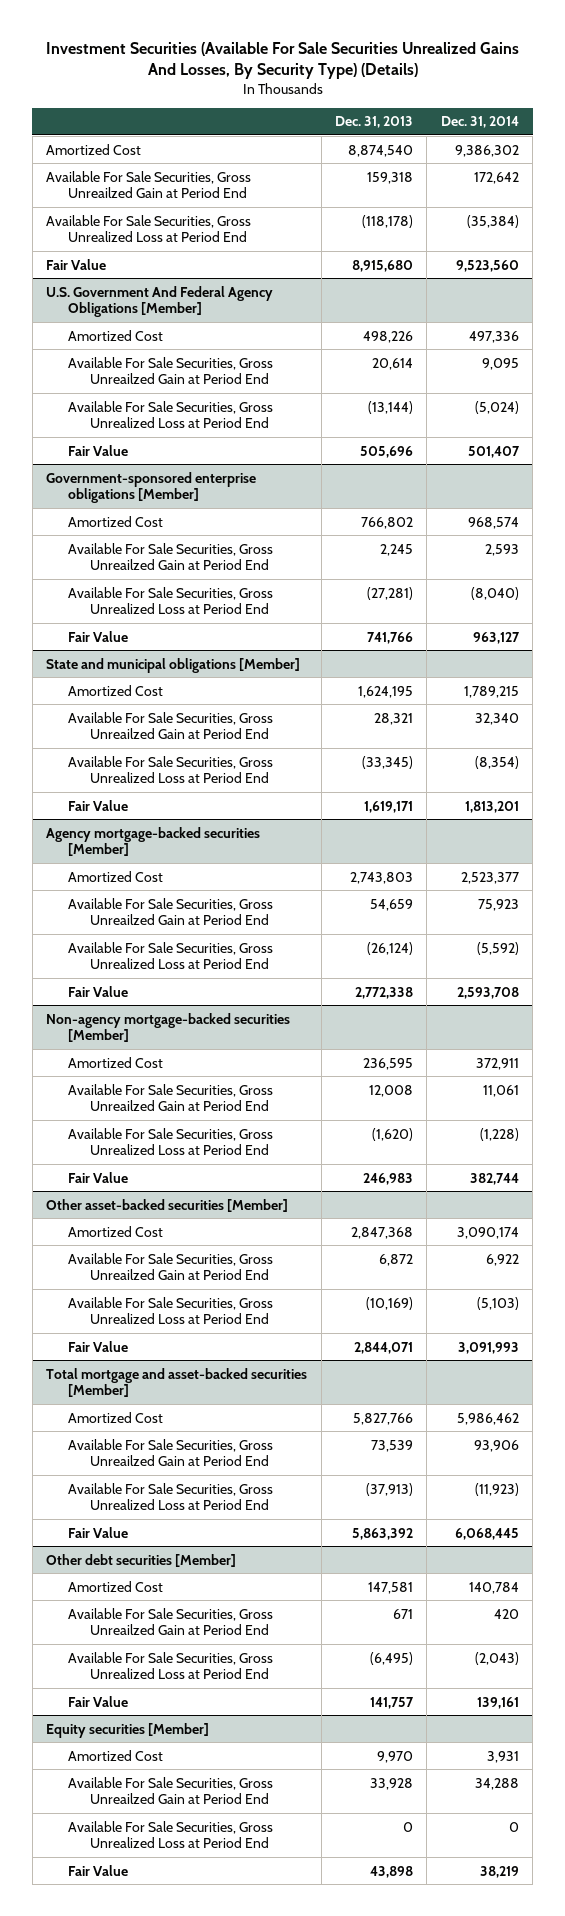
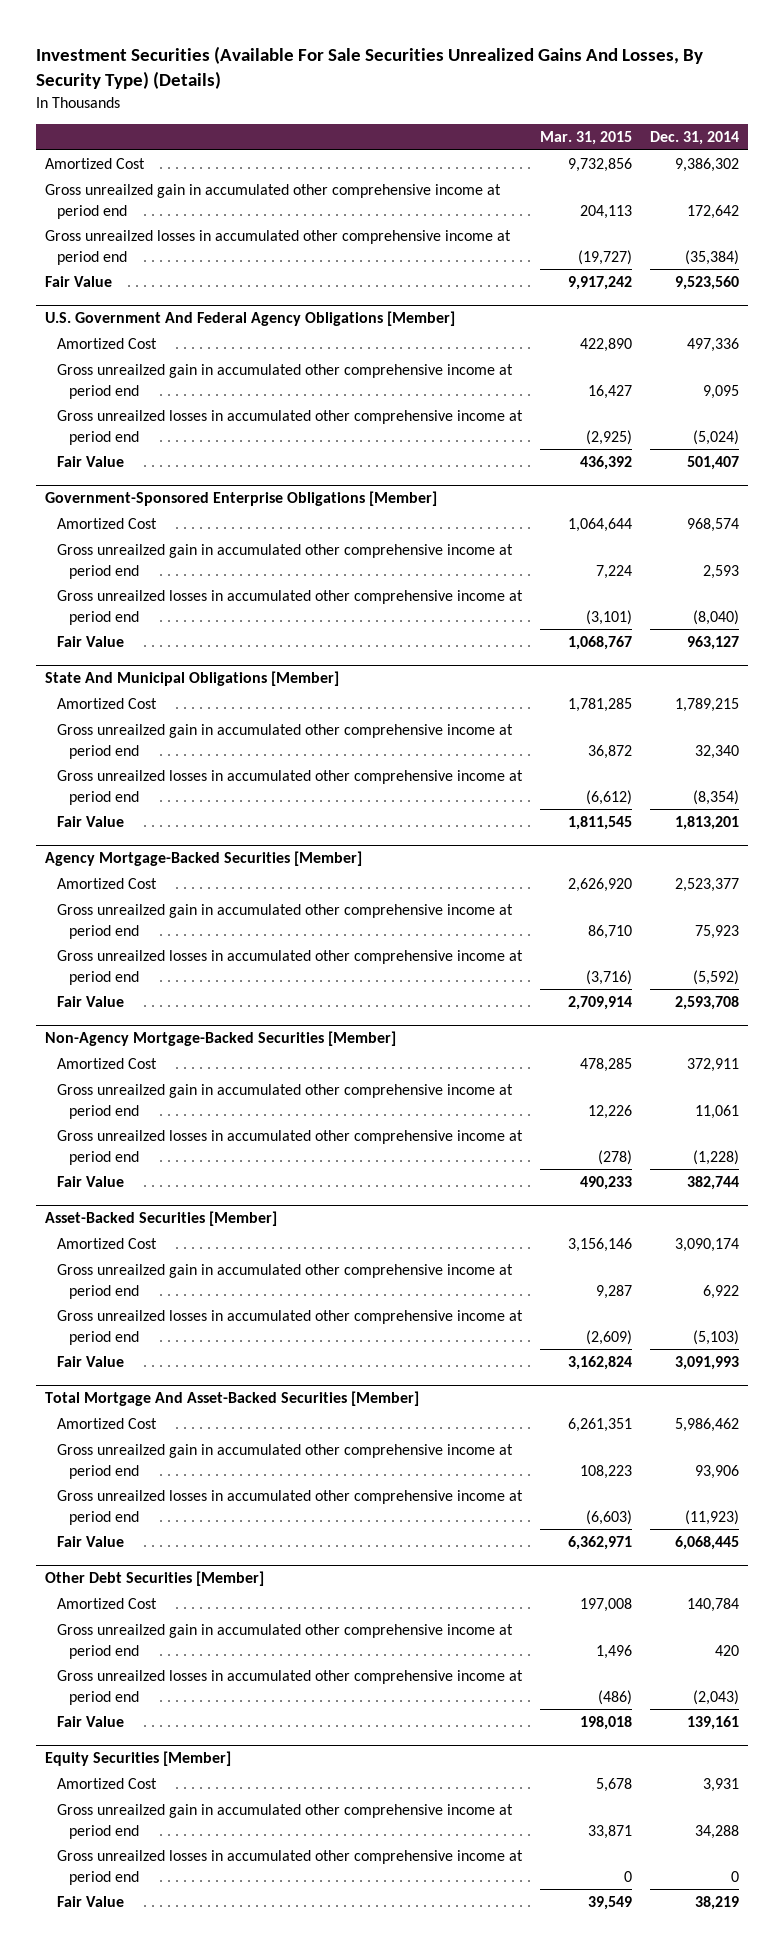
- | Dec. 31, 2013 | Dec. 31, 2014
+ | Mar. 31, 2015 | Dec. 31, 2014
- Available For Sale Securities, Gross Unreailzed Gain at Period End | 159,318 | 172,642
- Available For Sale Securities, Gross Unrealized Loss at Period End | (118,178) | (35,384)
+ Gross unreailzed gain in accumulated other comprehensive income at period end | 204,113 | 172,642
+ Gross unreailzed losses in accumulated other comprehensive income at period end | (19,727) | (35,384)
@ U.S. Government And Federal Agency Obligations [Member]
- Available For Sale Securities, Gross Unreailzed Gain at Period End | 20,614 | 9,095
- Available For Sale Securities, Gross Unrealized Loss at Period End | (13,144) | (5,024)
+ Gross unreailzed gain in accumulated other comprehensive income at period end | 16,427 | 9,095
+ Gross unreailzed losses in accumulated other comprehensive income at period end | (2,925) | (5,024)
- Government-sponsored enterprise obligations [Member]
+ Government-Sponsored Enterprise Obligations [Member]
- Available For Sale Securities, Gross Unreailzed Gain at Period End | 2,245 | 2,593
- Available For Sale Securities, Gross Unrealized Loss at Period End | (27,281) | (8,040)
+ Gross unreailzed gain in accumulated other comprehensive income at period end | 7,224 | 2,593
+ Gross unreailzed losses in accumulated other comprehensive income at period end | (3,101) | (8,040)
- State and municipal obligations [Member]
+ State And Municipal Obligations [Member]
- Available For Sale Securities, Gross Unreailzed Gain at Period End | 28,321 | 32,340
- Available For Sale Securities, Gross Unrealized Loss at Period End | (33,345) | (8,354)
+ Gross unreailzed gain in accumulated other comprehensive income at period end | 36,872 | 32,340
+ Gross unreailzed losses in accumulated other comprehensive income at period end | (6,612) | (8,354)
- Agency mortgage-backed securities [Member]
+ Agency Mortgage-Backed Securities [Member]
- Available For Sale Securities, Gross Unreailzed Gain at Period End | 54,659 | 75,923
- Available For Sale Securities, Gross Unrealized Loss at Period End | (26,124) | (5,592)
+ Gross unreailzed gain in accumulated other comprehensive income at period end | 86,710 | 75,923
+ Gross unreailzed losses in accumulated other comprehensive income at period end | (3,716) | (5,592)
- Non-agency mortgage-backed securities [Member]
+ Non-Agency Mortgage-Backed Securities [Member]
- Available For Sale Securities, Gross Unreailzed Gain at Period End | 12,008 | 11,061
- Available For Sale Securities, Gross Unrealized Loss at Period End | (1,620) | (1,228)
+ Gross unreailzed gain in accumulated other comprehensive income at period end | 12,226 | 11,061
+ Gross unreailzed losses in accumulated other comprehensive income at period end | (278) | (1,228)
- Other asset-backed securities [Member]
+ Asset-Backed Securities [Member]
- Available For Sale Securities, Gross Unreailzed Gain at Period End | 6,872 | 6,922
- Available For Sale Securities, Gross Unrealized Loss at Period End | (10,169) | (5,103)
+ Gross unreailzed gain in accumulated other comprehensive income at period end | 9,287 | 6,922
+ Gross unreailzed losses in accumulated other comprehensive income at period end | (2,609) | (5,103)
- Total mortgage and asset-backed securities [Member]
+ Total Mortgage And Asset-Backed Securities [Member]
- Available For Sale Securities, Gross Unreailzed Gain at Period End | 73,539 | 93,906
- Available For Sale Securities, Gross Unrealized Loss at Period End | (37,913) | (11,923)
+ Gross unreailzed gain in accumulated other comprehensive income at period end | 108,223 | 93,906
+ Gross unreailzed losses in accumulated other comprehensive income at period end | (6,603) | (11,923)
- Other debt securities [Member]
+ Other Debt Securities [Member]
- Available For Sale Securities, Gross Unreailzed Gain at Period End | 671 | 420
- Available For Sale Securities, Gross Unrealized Loss at Period End | (6,495) | (2,043)
+ Gross unreailzed gain in accumulated other comprehensive income at period end | 1,496 | 420
+ Gross unreailzed losses in accumulated other comprehensive income at period end | (486) | (2,043)
- Equity securities [Member]
+ Equity Securities [Member]
- Available For Sale Securities, Gross Unreailzed Gain at Period End | 33,928 | 34,288
- Available For Sale Securities, Gross Unrealized Loss at Period End | 0 | 0
+ Gross unreailzed gain in accumulated other comprehensive income at period end | 33,871 | 34,288
+ Gross unreailzed losses in accumulated other comprehensive income at period end | 0 | 0

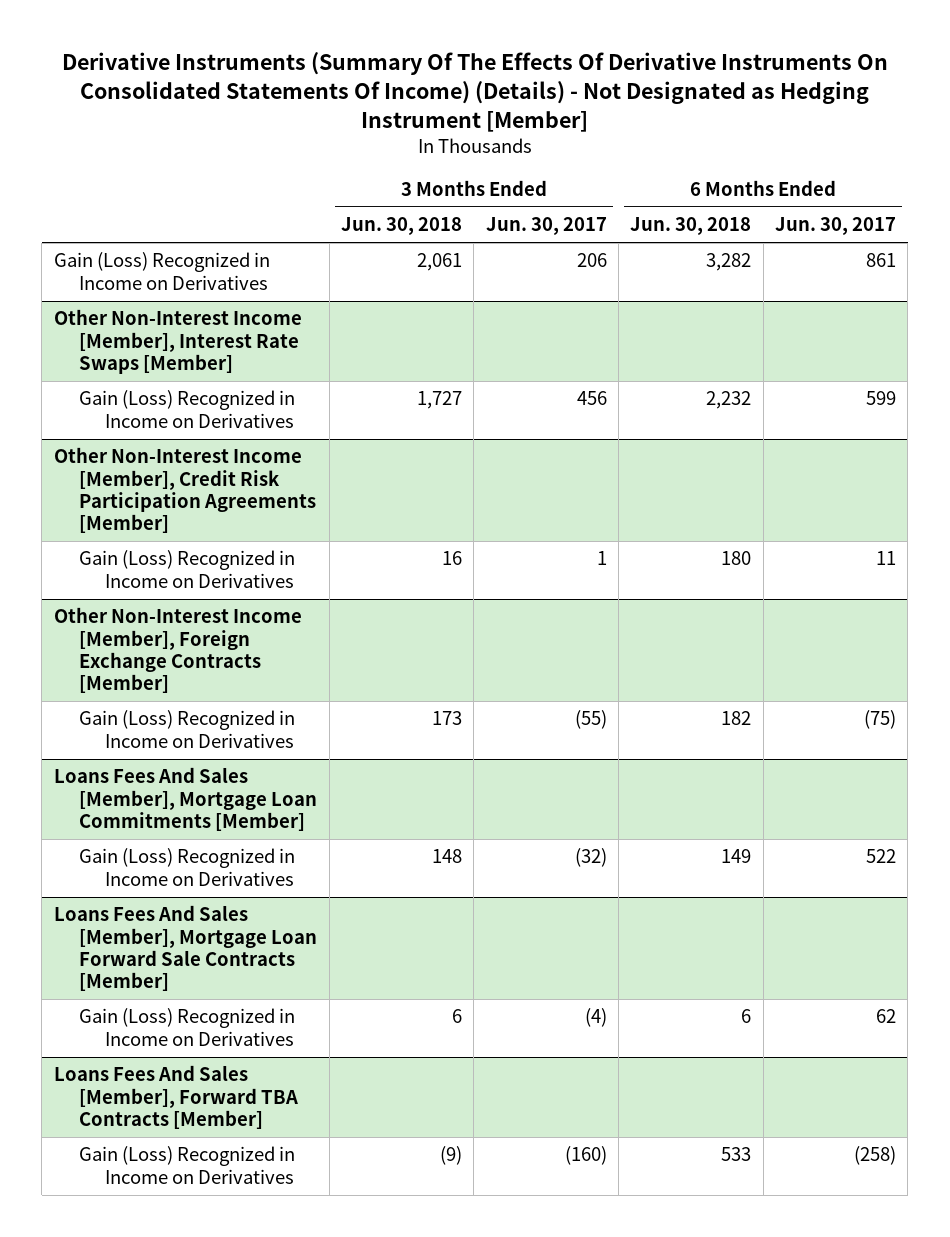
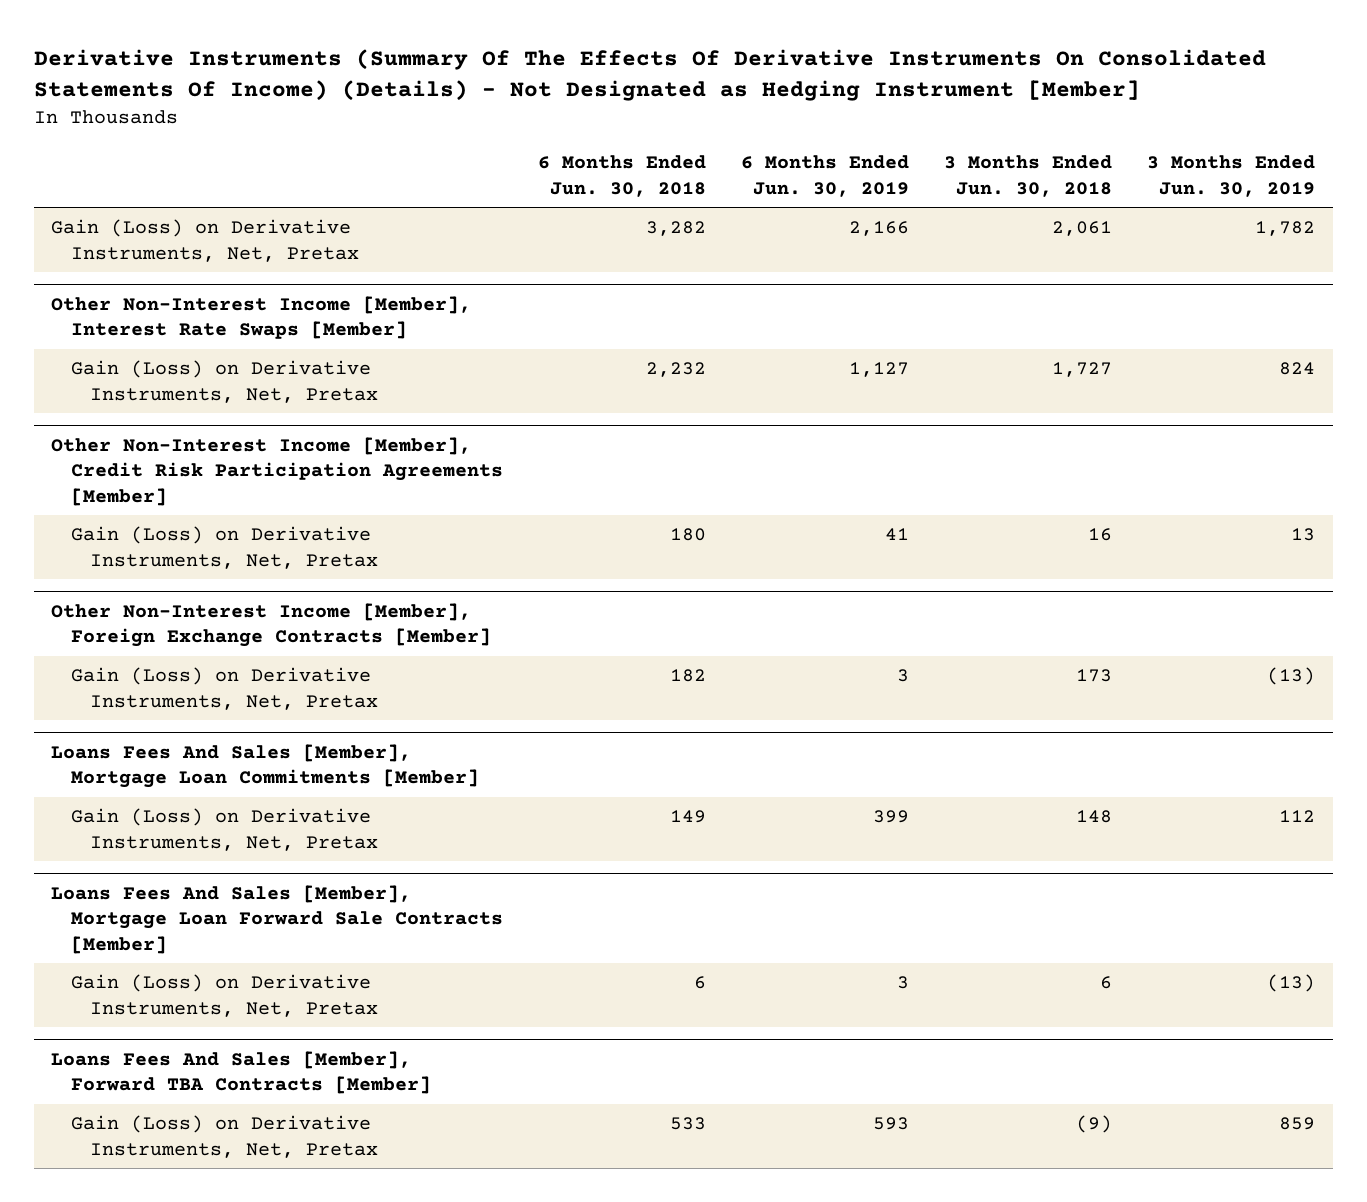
- | 3 Months Ended Jun. 30, 2018 | 3 Months Ended Jun. 30, 2017 | 6 Months Ended Jun. 30, 2018 | 6 Months Ended Jun. 30, 2017
+ | 6 Months Ended Jun. 30, 2018 | 6 Months Ended Jun. 30, 2019 | 3 Months Ended Jun. 30, 2018 | 3 Months Ended Jun. 30, 2019
- Gain (Loss) Recognized in Income on Derivatives | 2,061 | 206 | 3,282 | 861
+ Gain (Loss) on Derivative Instruments, Net, Pretax | 3,282 | 2,166 | 2,061 | 1,782
@ Other Non-Interest Income [Member], Interest Rate Swaps [Member]
- Gain (Loss) Recognized in Income on Derivatives | 1,727 | 456 | 2,232 | 599
+ Gain (Loss) on Derivative Instruments, Net, Pretax | 2,232 | 1,127 | 1,727 | 824
@ Other Non-Interest Income [Member], Credit Risk Participation Agreements [Member]
- Gain (Loss) Recognized in Income on Derivatives | 16 | 1 | 180 | 11
+ Gain (Loss) on Derivative Instruments, Net, Pretax | 180 | 41 | 16 | 13
@ Other Non-Interest Income [Member], Foreign Exchange Contracts [Member]
- Gain (Loss) Recognized in Income on Derivatives | 173 | (55) | 182 | (75)
+ Gain (Loss) on Derivative Instruments, Net, Pretax | 182 | 3 | 173 | (13)
@ Loans Fees And Sales [Member], Mortgage Loan Commitments [Member]
- Gain (Loss) Recognized in Income on Derivatives | 148 | (32) | 149 | 522
+ Gain (Loss) on Derivative Instruments, Net, Pretax | 149 | 399 | 148 | 112
@ Loans Fees And Sales [Member], Mortgage Loan Forward Sale Contracts [Member]
- Gain (Loss) Recognized in Income on Derivatives | 6 | (4) | 6 | 62
+ Gain (Loss) on Derivative Instruments, Net, Pretax | 6 | 3 | 6 | (13)
@ Loans Fees And Sales [Member], Forward TBA Contracts [Member]
- Gain (Loss) Recognized in Income on Derivatives | (9) | (160) | 533 | (258)
+ Gain (Loss) on Derivative Instruments, Net, Pretax | 533 | 593 | (9) | 859

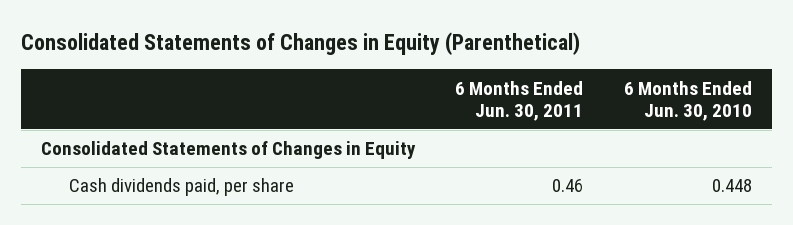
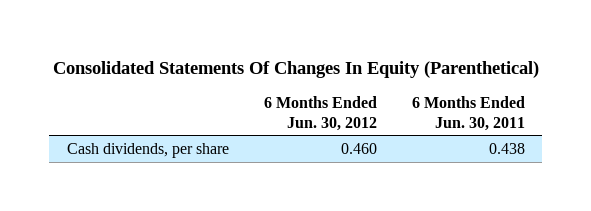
- Consolidated Statements of Changes in Equity (Parenthetical)
+ Consolidated Statements Of Changes In Equity (Parenthetical)
- | 6 Months Ended Jun. 30, 2011 | 6 Months Ended Jun. 30, 2010
+ | 6 Months Ended Jun. 30, 2012 | 6 Months Ended Jun. 30, 2011
- Consolidated Statements of Changes in Equity
- Cash dividends paid, per share | 0.46 | 0.448
+ Cash dividends, per share | 0.460 | 0.438

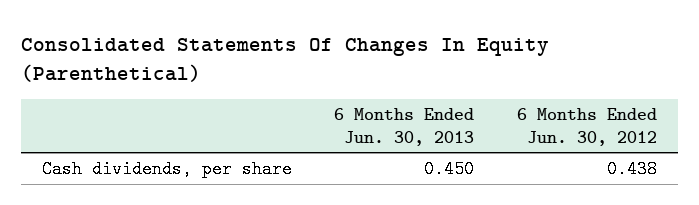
- | 6 Months Ended Jun. 30, 2012 | 6 Months Ended Jun. 30, 2011
+ | 6 Months Ended Jun. 30, 2013 | 6 Months Ended Jun. 30, 2012
- Cash dividends, per share | 0.460 | 0.438
+ Cash dividends, per share | 0.450 | 0.438

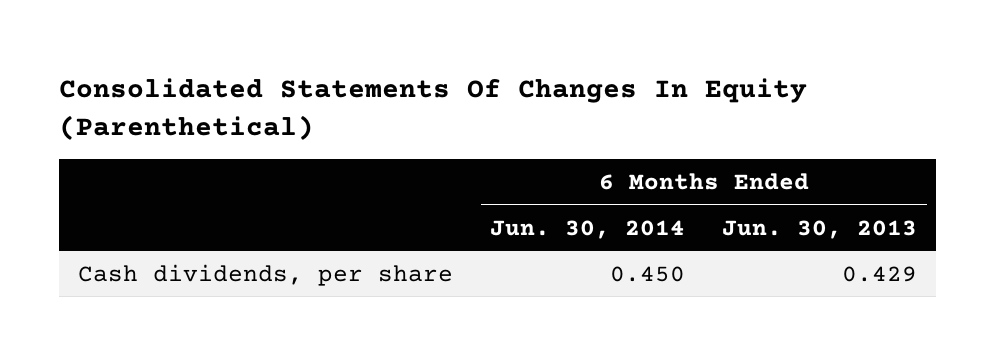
- | 6 Months Ended Jun. 30, 2013 | 6 Months Ended Jun. 30, 2012
+ | 6 Months Ended Jun. 30, 2014 | 6 Months Ended Jun. 30, 2013
- Cash dividends, per share | 0.450 | 0.438
+ Cash dividends, per share | 0.450 | 0.429

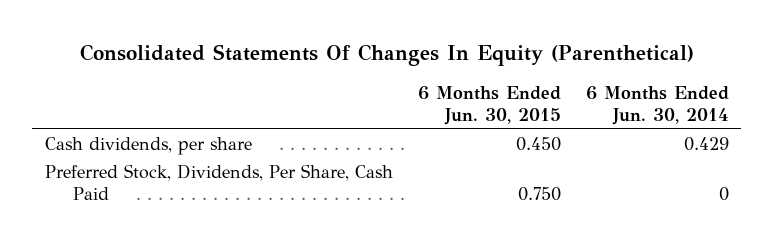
- | 6 Months Ended Jun. 30, 2014 | 6 Months Ended Jun. 30, 2013
+ | 6 Months Ended Jun. 30, 2015 | 6 Months Ended Jun. 30, 2014
- Cash dividends, per share | 0.450 | 0.429
+ Cash dividends, per share | 0.450 | 0.429
+ Preferred Stock, Dividends, Per Share, Cash Paid | 0.750 | 0

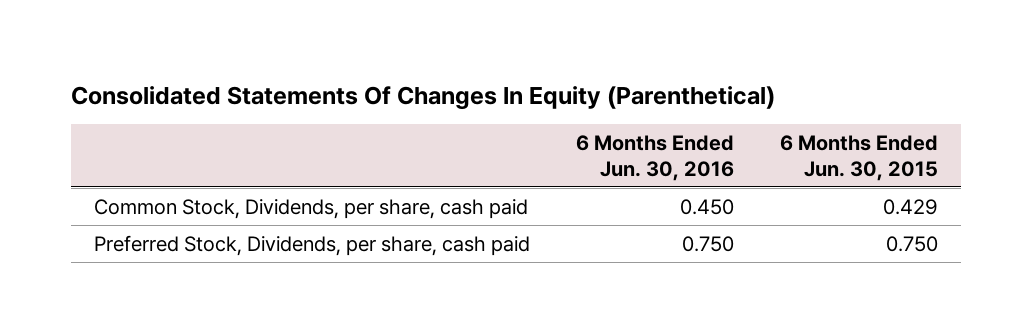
- | 6 Months Ended Jun. 30, 2015 | 6 Months Ended Jun. 30, 2014
+ | 6 Months Ended Jun. 30, 2016 | 6 Months Ended Jun. 30, 2015
- Cash dividends, per share | 0.450 | 0.429
- Preferred Stock, Dividends, Per Share, Cash Paid | 0.750 | 0
+ Common Stock, Dividends, per share, cash paid | 0.450 | 0.429
+ Preferred Stock, Dividends, per share, cash paid | 0.750 | 0.750

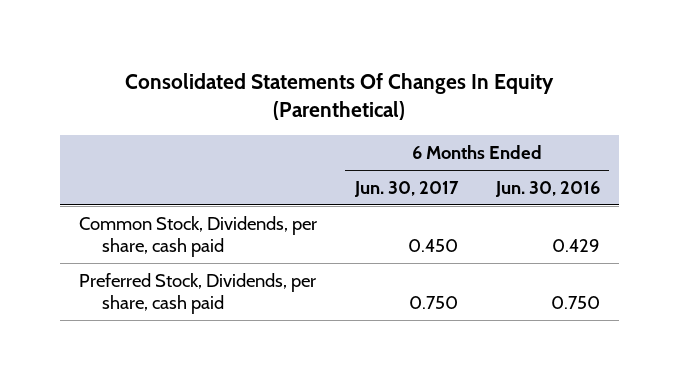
- | 6 Months Ended Jun. 30, 2016 | 6 Months Ended Jun. 30, 2015
+ | 6 Months Ended Jun. 30, 2017 | 6 Months Ended Jun. 30, 2016
- Common Stock, Dividends, per share, cash paid | 0.450 | 0.429
+ Common Stock, Dividends, per share, cash paid | 0.450 | 0.429

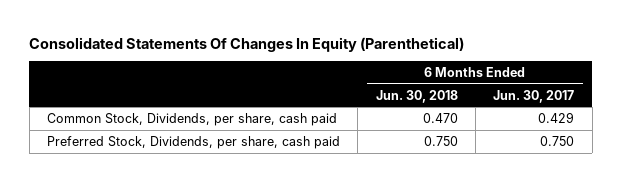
- | 6 Months Ended Jun. 30, 2017 | 6 Months Ended Jun. 30, 2016
+ | 6 Months Ended Jun. 30, 2018 | 6 Months Ended Jun. 30, 2017
- Common Stock, Dividends, per share, cash paid | 0.450 | 0.429
+ Common Stock, Dividends, per share, cash paid | 0.470 | 0.429

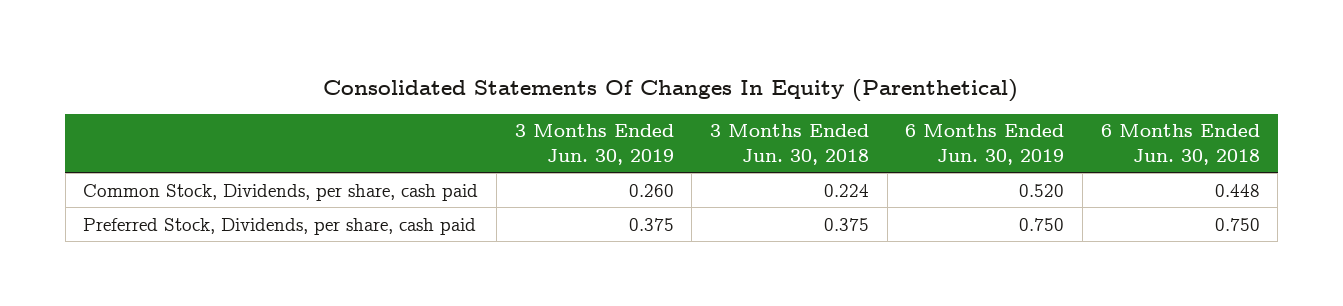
- | 6 Months Ended Jun. 30, 2018 | 6 Months Ended Jun. 30, 2017
+ | 3 Months Ended Jun. 30, 2019 | 3 Months Ended Jun. 30, 2018 | 6 Months Ended Jun. 30, 2019 | 6 Months Ended Jun. 30, 2018
- Common Stock, Dividends, per share, cash paid | 0.470 | 0.429
+ Common Stock, Dividends, per share, cash paid | 0.260 | 0.224 | 0.520 | 0.448

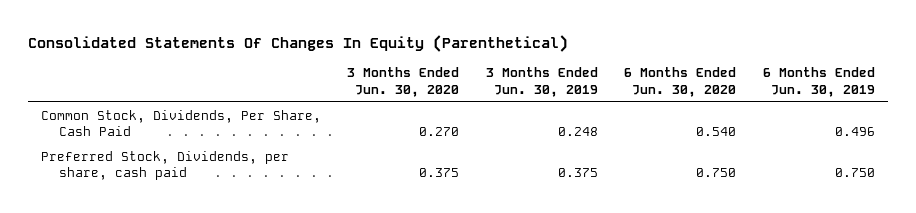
- | 3 Months Ended Jun. 30, 2019 | 3 Months Ended Jun. 30, 2018 | 6 Months Ended Jun. 30, 2019 | 6 Months Ended Jun. 30, 2018
+ | 3 Months Ended Jun. 30, 2020 | 3 Months Ended Jun. 30, 2019 | 6 Months Ended Jun. 30, 2020 | 6 Months Ended Jun. 30, 2019
- Common Stock, Dividends, per share, cash paid | 0.260 | 0.224 | 0.520 | 0.448
+ Common Stock, Dividends, Per Share, Cash Paid | 0.270 | 0.248 | 0.540 | 0.496

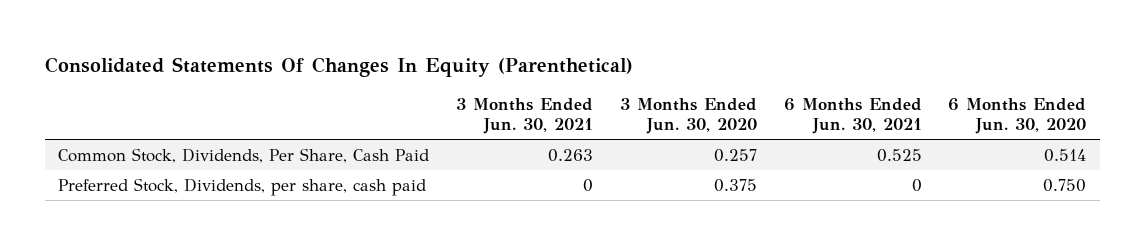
- | 3 Months Ended Jun. 30, 2020 | 3 Months Ended Jun. 30, 2019 | 6 Months Ended Jun. 30, 2020 | 6 Months Ended Jun. 30, 2019
+ | 3 Months Ended Jun. 30, 2021 | 3 Months Ended Jun. 30, 2020 | 6 Months Ended Jun. 30, 2021 | 6 Months Ended Jun. 30, 2020
- Common Stock, Dividends, Per Share, Cash Paid | 0.270 | 0.248 | 0.540 | 0.496
+ Common Stock, Dividends, Per Share, Cash Paid | 0.263 | 0.257 | 0.525 | 0.514

